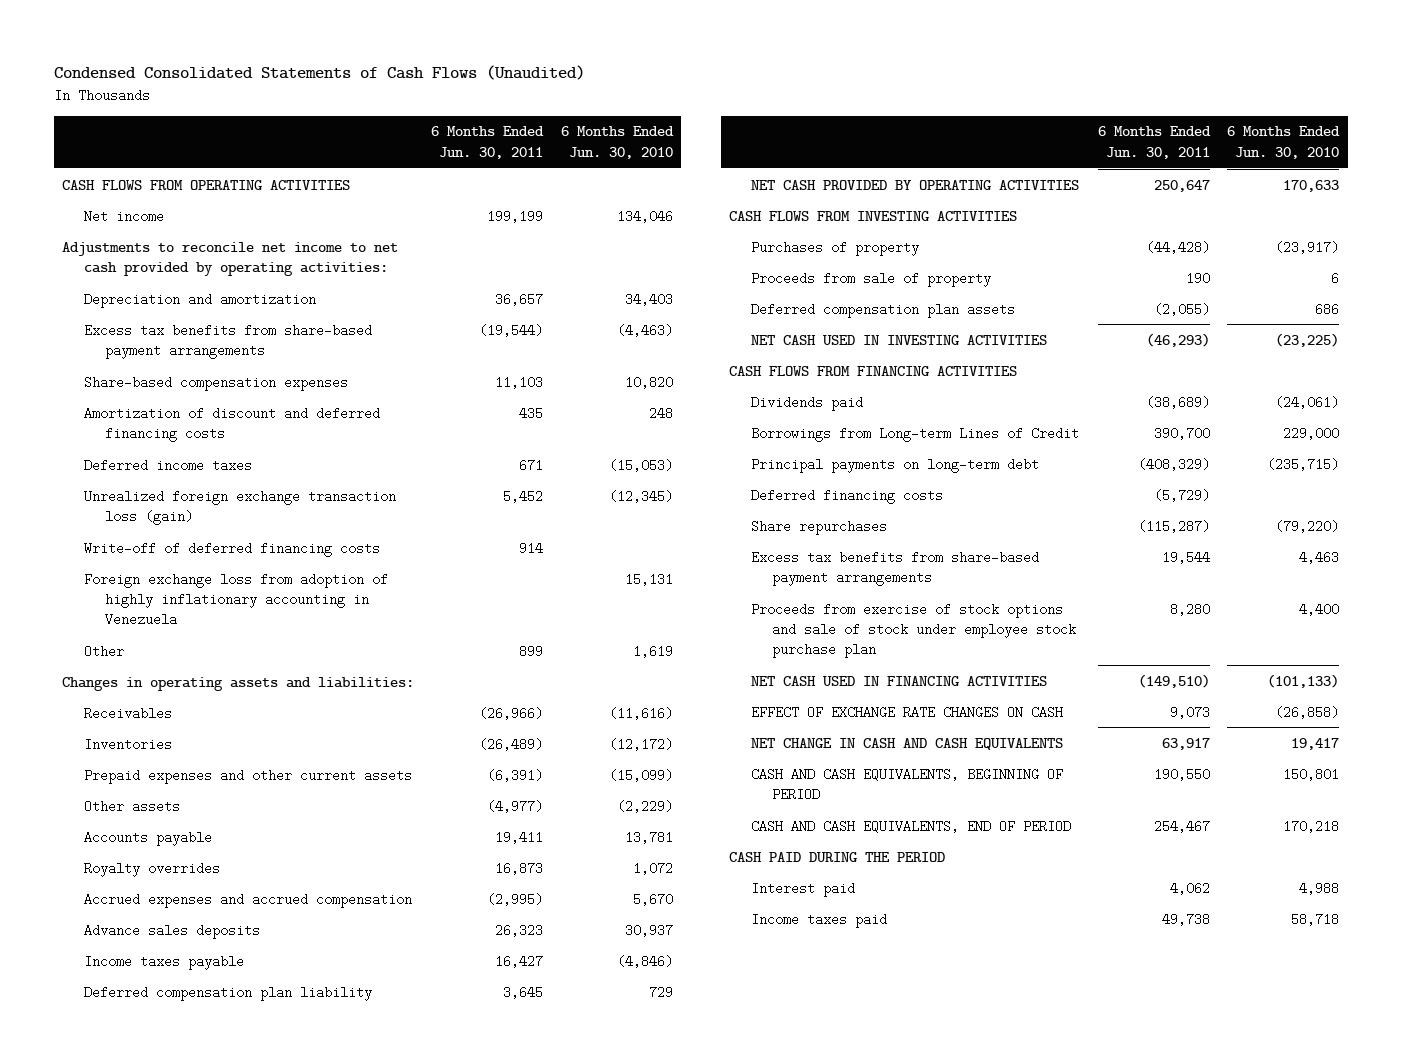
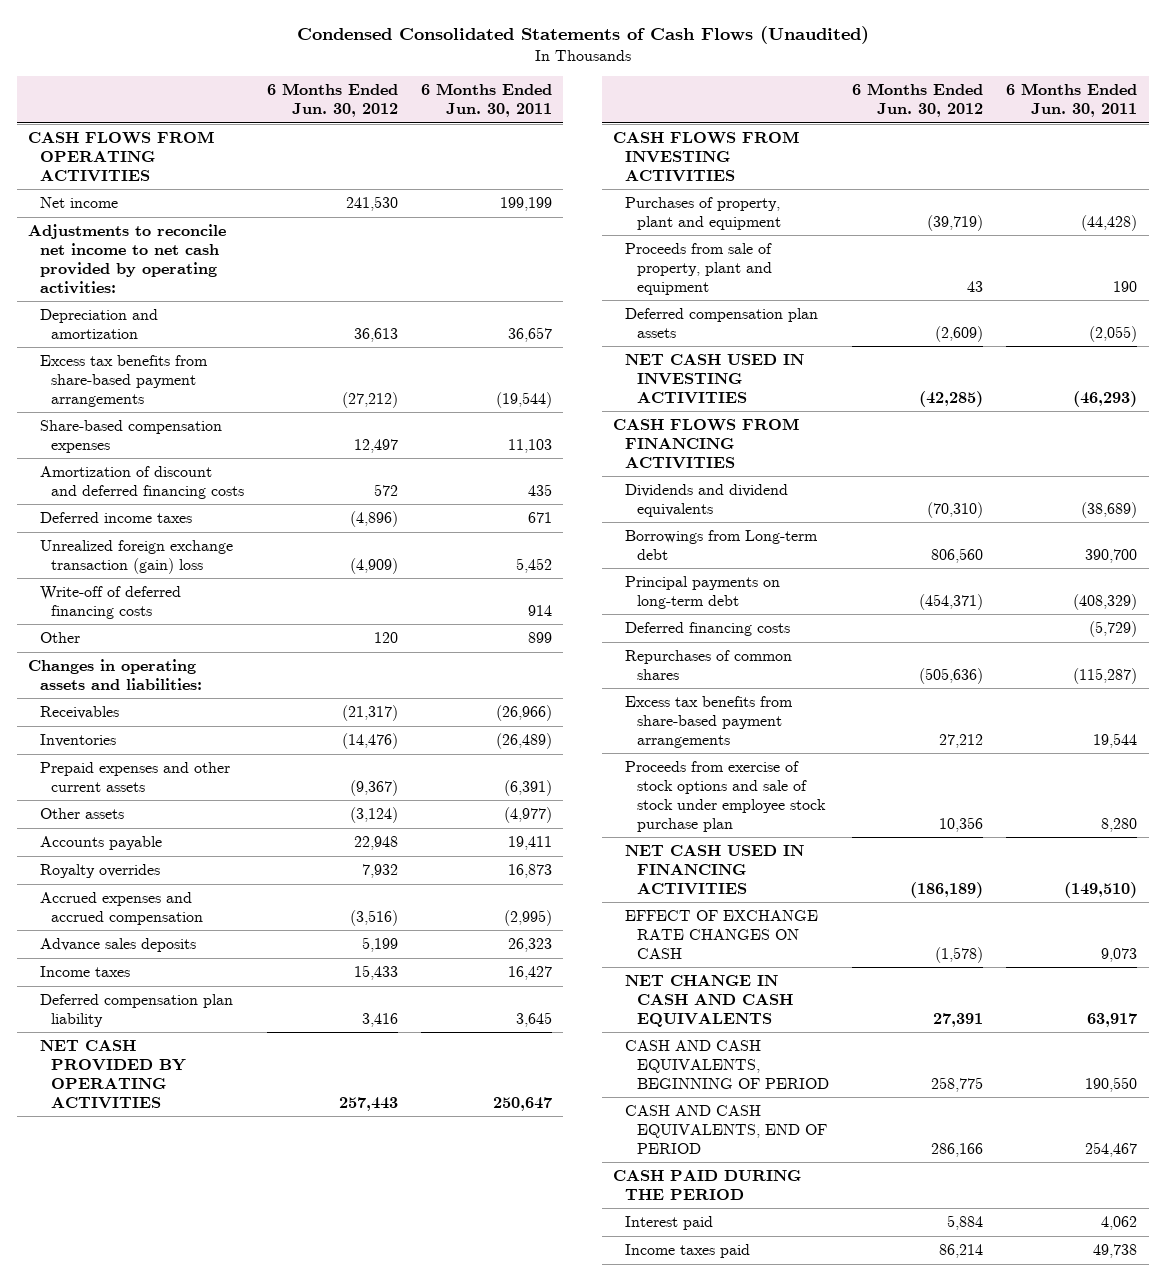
- | 6 Months Ended Jun. 30, 2011 | 6 Months Ended Jun. 30, 2010
+ | 6 Months Ended Jun. 30, 2012 | 6 Months Ended Jun. 30, 2011
- Unrealized foreign exchange transaction loss (gain) | 5,452 | (12,345)
+ Unrealized foreign exchange transaction (gain) loss | (4,909) | 5,452
- Foreign exchange loss from adoption of highly inflationary accounting in Venezuela | | 15,131
- Income taxes payable | 16,427 | (4,846)
+ Income taxes | 15,433 | 16,427
- Purchases of property | (44,428) | (23,917)
- Proceeds from sale of property | 190 | 6
+ Purchases of property, plant and equipment | (39,719) | (44,428)
+ Proceeds from sale of property, plant and equipment | 43 | 190
- Dividends paid | (38,689) | (24,061)
- Borrowings from Long-term Lines of Credit | 390,700 | 229,000
+ Dividends and dividend equivalents | (70,310) | (38,689)
+ Borrowings from Long-term debt | 806,560 | 390,700
- Share repurchases | (115,287) | (79,220)
+ Repurchases of common shares | (505,636) | (115,287)

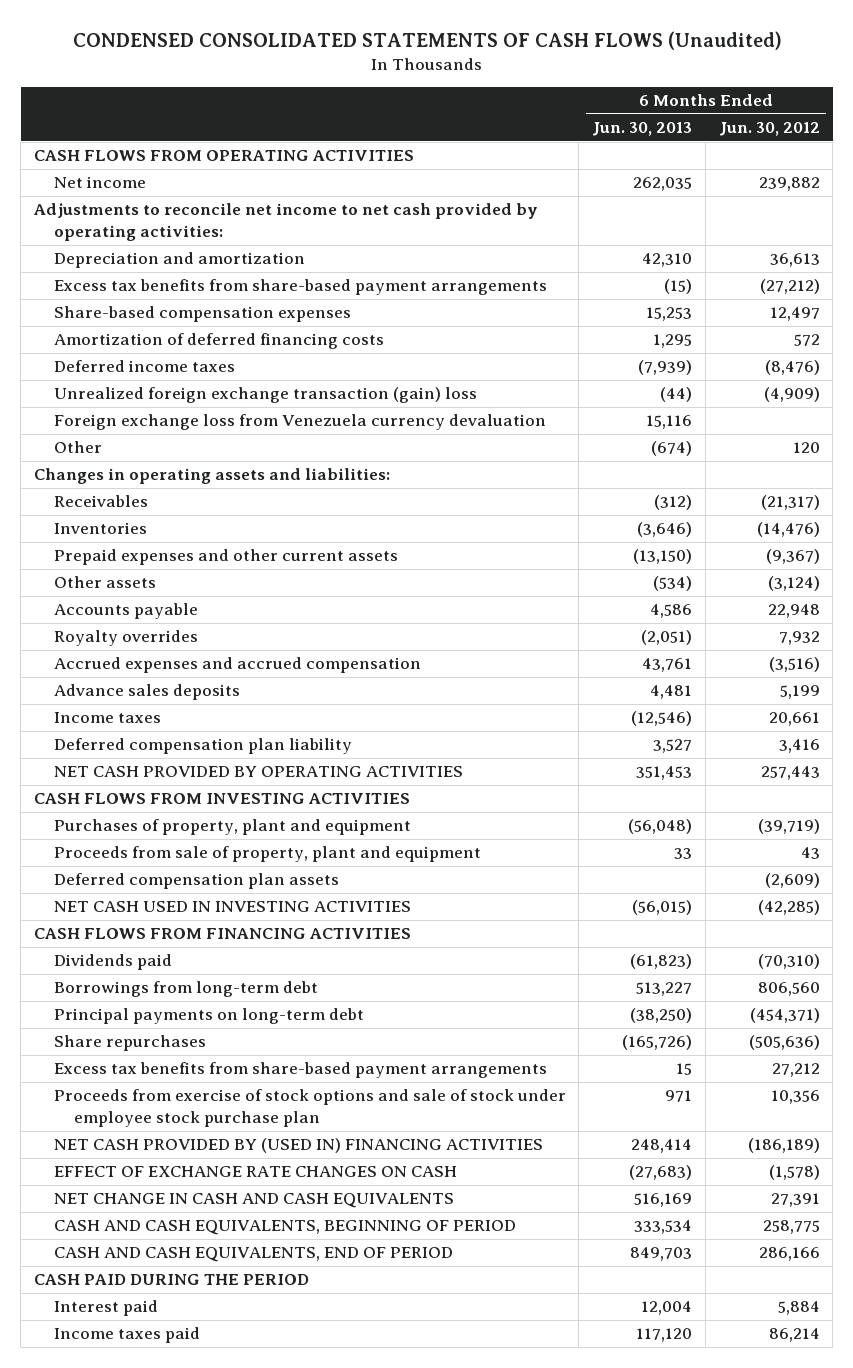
- Condensed Consolidated Statements of Cash Flows (Unaudited)
+ CONDENSED CONSOLIDATED STATEMENTS OF CASH FLOWS (Unaudited)
- | 6 Months Ended Jun. 30, 2012 | 6 Months Ended Jun. 30, 2011
+ | 6 Months Ended Jun. 30, 2013 | 6 Months Ended Jun. 30, 2012
- Net income | 241,530 | 199,199
+ Net income | 262,035 | 239,882
- Amortization of discount and deferred financing costs | 572 | 435
- Deferred income taxes | (4,896) | 671
+ Amortization of deferred financing costs | 1,295 | 572
+ Deferred income taxes | (7,939) | (8,476)
- Write-off of deferred financing costs | | 914
+ Foreign exchange loss from Venezuela currency devaluation | 15,116 |
- Income taxes | 15,433 | 16,427
+ Income taxes | (12,546) | 20,661
- Dividends and dividend equivalents | (70,310) | (38,689)
- Borrowings from Long-term debt | 806,560 | 390,700
+ Dividends paid | (61,823) | (70,310)
+ Borrowings from long-term debt | 513,227 | 806,560
- Deferred financing costs | | (5,729)
- Repurchases of common shares | (505,636) | (115,287)
+ Share repurchases | (165,726) | (505,636)
- NET CASH USED IN FINANCING ACTIVITIES | (186,189) | (149,510)
+ NET CASH PROVIDED BY (USED IN) FINANCING ACTIVITIES | 248,414 | (186,189)

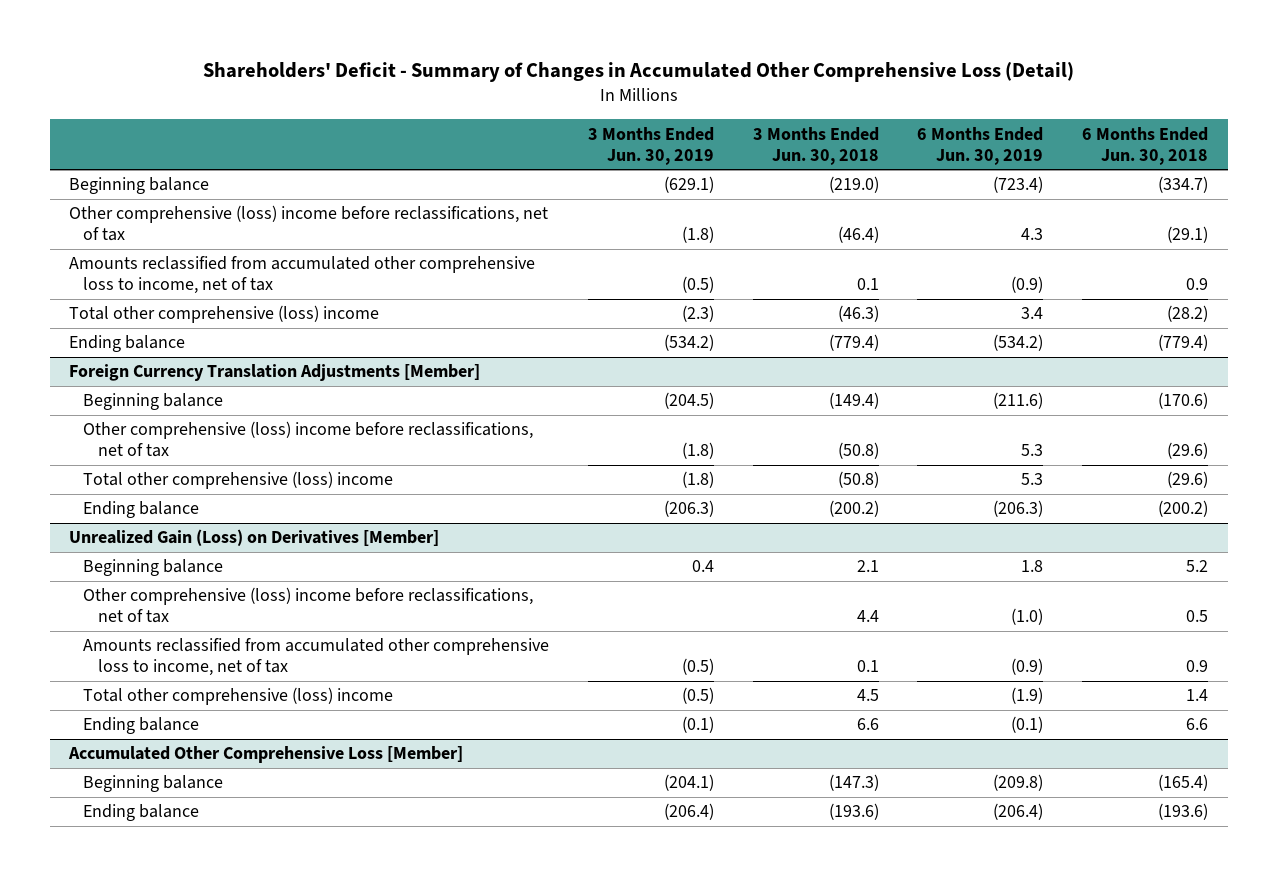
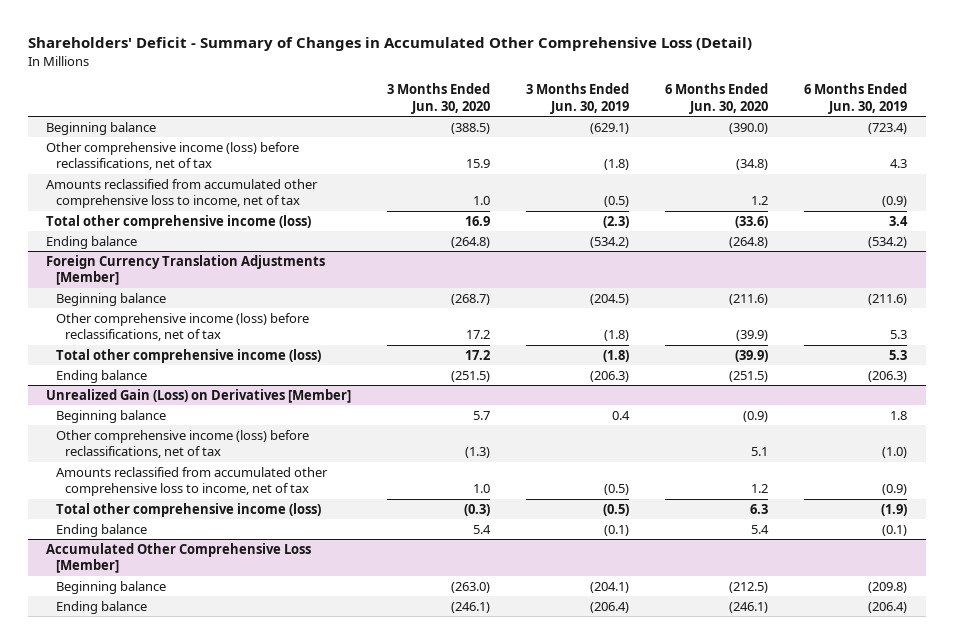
- | 3 Months Ended Jun. 30, 2019 | 3 Months Ended Jun. 30, 2018 | 6 Months Ended Jun. 30, 2019 | 6 Months Ended Jun. 30, 2018
+ | 3 Months Ended Jun. 30, 2020 | 3 Months Ended Jun. 30, 2019 | 6 Months Ended Jun. 30, 2020 | 6 Months Ended Jun. 30, 2019
- Other comprehensive (loss) income before reclassifications, net of tax | (1.8) | (46.4) | 4.3 | (29.1)
+ Other comprehensive income (loss) before reclassifications, net of tax | 15.9 | (1.8) | (34.8) | 4.3
- Total other comprehensive (loss) income | (2.3) | (46.3) | 3.4 | (28.2)
+ Total other comprehensive income (loss) | 16.9 | (2.3) | (33.6) | 3.4
@ Foreign Currency Translation Adjustments [Member]
- Other comprehensive (loss) income before reclassifications, net of tax | (1.8) | (50.8) | 5.3 | (29.6)
- Total other comprehensive (loss) income | (1.8) | (50.8) | 5.3 | (29.6)
+ Other comprehensive income (loss) before reclassifications, net of tax | 17.2 | (1.8) | (39.9) | 5.3
+ Total other comprehensive income (loss) | 17.2 | (1.8) | (39.9) | 5.3
@ Unrealized Gain (Loss) on Derivatives [Member]
- Other comprehensive (loss) income before reclassifications, net of tax | | 4.4 | (1.0) | 0.5
+ Other comprehensive income (loss) before reclassifications, net of tax | (1.3) | | 5.1 | (1.0)
- Total other comprehensive (loss) income | (0.5) | 4.5 | (1.9) | 1.4
+ Total other comprehensive income (loss) | (0.3) | (0.5) | 6.3 | (1.9)

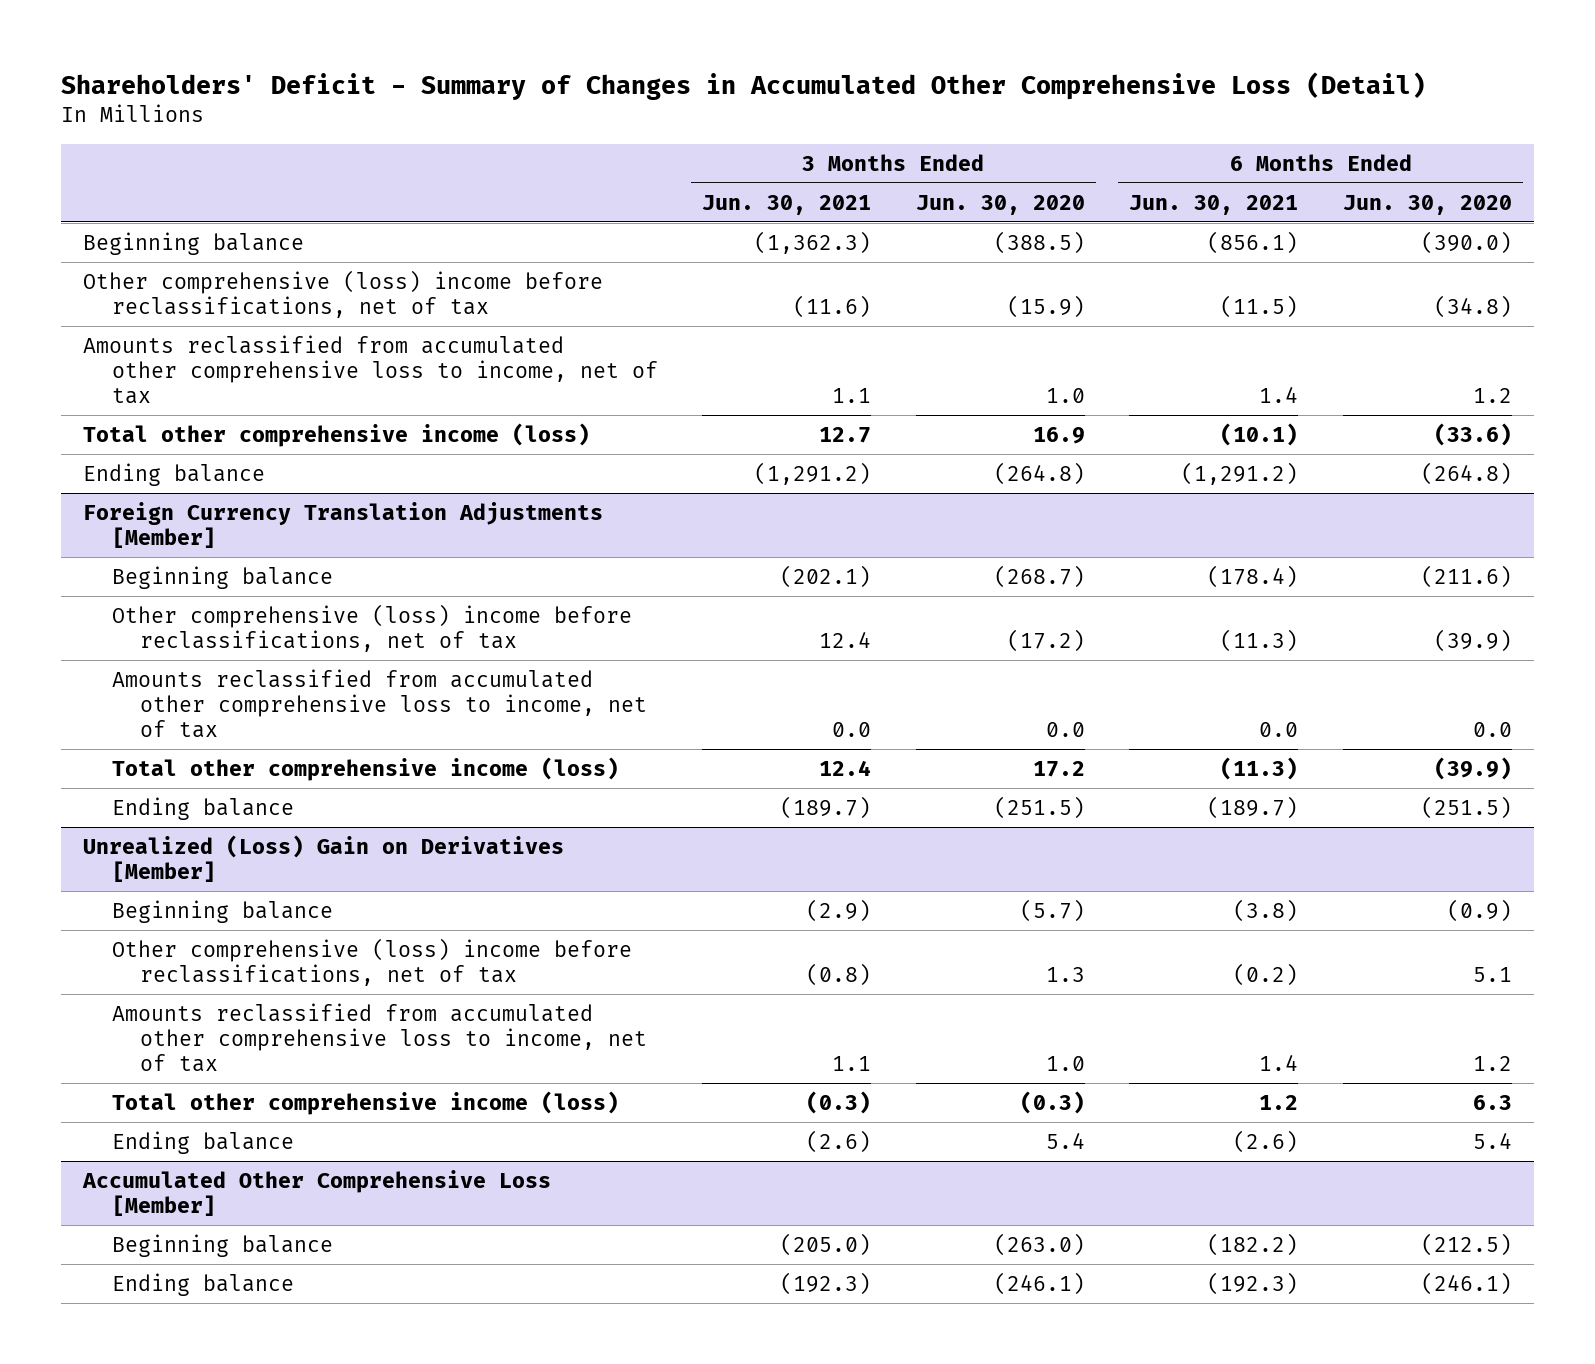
- | 3 Months Ended Jun. 30, 2020 | 3 Months Ended Jun. 30, 2019 | 6 Months Ended Jun. 30, 2020 | 6 Months Ended Jun. 30, 2019
+ | 3 Months Ended Jun. 30, 2021 | 3 Months Ended Jun. 30, 2020 | 6 Months Ended Jun. 30, 2021 | 6 Months Ended Jun. 30, 2020
- Other comprehensive income (loss) before reclassifications, net of tax | 15.9 | (1.8) | (34.8) | 4.3
+ Other comprehensive (loss) income before reclassifications, net of tax | (11.6) | (15.9) | (11.5) | (34.8)
@ Foreign Currency Translation Adjustments [Member]
- Other comprehensive income (loss) before reclassifications, net of tax | 17.2 | (1.8) | (39.9) | 5.3
+ Other comprehensive (loss) income before reclassifications, net of tax | 12.4 | (17.2) | (11.3) | (39.9)
+ Amounts reclassified from accumulated other comprehensive loss to income, net of tax | 0.0 | 0.0 | 0.0 | 0.0
- Unrealized Gain (Loss) on Derivatives [Member]
- Beginning balance | 5.7 | 0.4 | (0.9) | 1.8
- Other comprehensive income (loss) before reclassifications, net of tax | (1.3) | | 5.1 | (1.0)
+ Unrealized (Loss) Gain on Derivatives [Member]
+ Beginning balance | (2.9) | (5.7) | (3.8) | (0.9)
+ Other comprehensive (loss) income before reclassifications, net of tax | (0.8) | 1.3 | (0.2) | 5.1

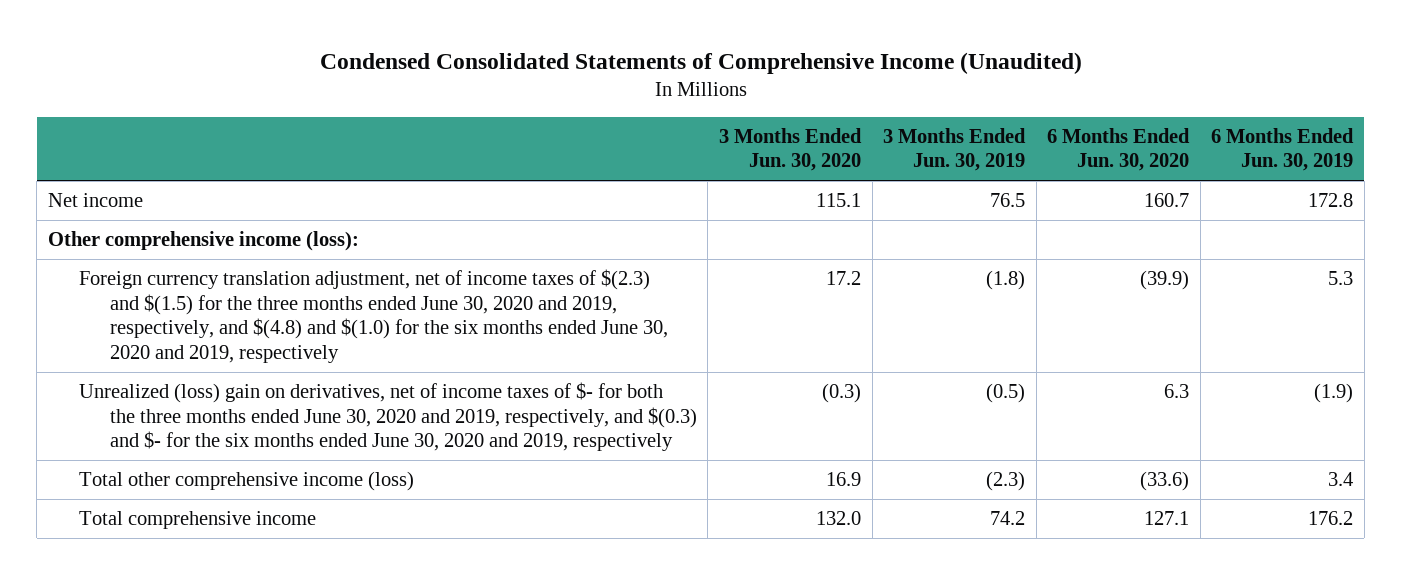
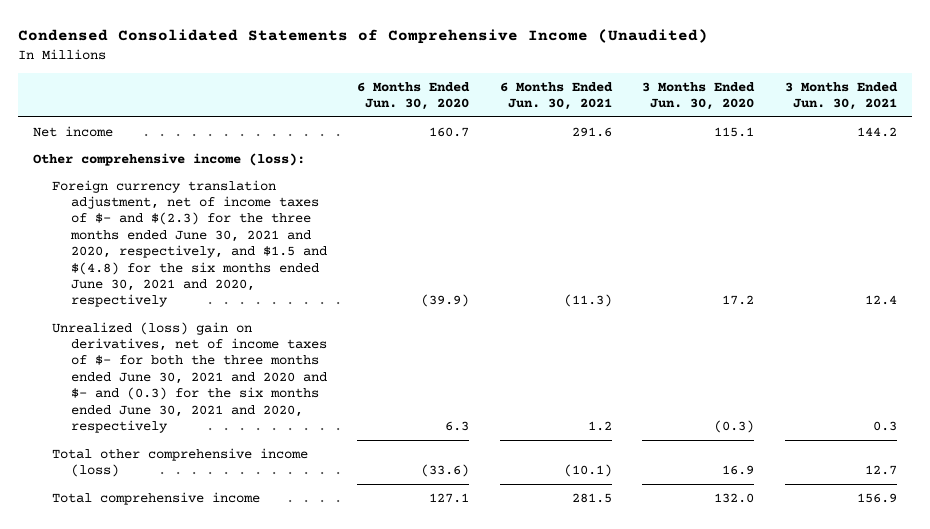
- | 3 Months Ended Jun. 30, 2020 | 3 Months Ended Jun. 30, 2019 | 6 Months Ended Jun. 30, 2020 | 6 Months Ended Jun. 30, 2019
+ | 6 Months Ended Jun. 30, 2020 | 6 Months Ended Jun. 30, 2021 | 3 Months Ended Jun. 30, 2020 | 3 Months Ended Jun. 30, 2021
- Foreign currency translation adjustment, net of income taxes of $(2.3) and $(1.5) for the three months ended June 30, 2020 and 2019, respectively, and $(4.8) and $(1.0) for the six months ended June 30, 2020 and 2019, respectively | 17.2 | (1.8) | (39.9) | 5.3
- Unrealized (loss) gain on derivatives, net of income taxes of $- for both the three months ended June 30, 2020 and 2019, respectively, and $(0.3) and $- for the six months ended June 30, 2020 and 2019, respectively | (0.3) | (0.5) | 6.3 | (1.9)
+ Foreign currency translation adjustment, net of income taxes of $- and $(2.3) for the three months ended June 30, 2021 and 2020, respectively, and $1.5 and $(4.8) for the six months ended June 30, 2021 and 2020, respectively | (39.9) | (11.3) | 17.2 | 12.4
+ Unrealized (loss) gain on derivatives, net of income taxes of $- for both the three months ended June 30, 2021 and 2020 and $- and (0.3) for the six months ended June 30, 2021 and 2020, respectively | 6.3 | 1.2 | (0.3) | 0.3

